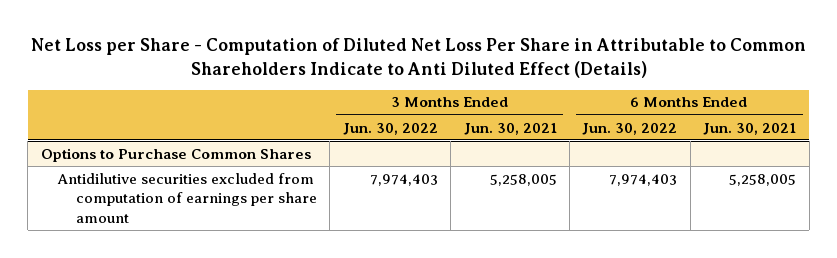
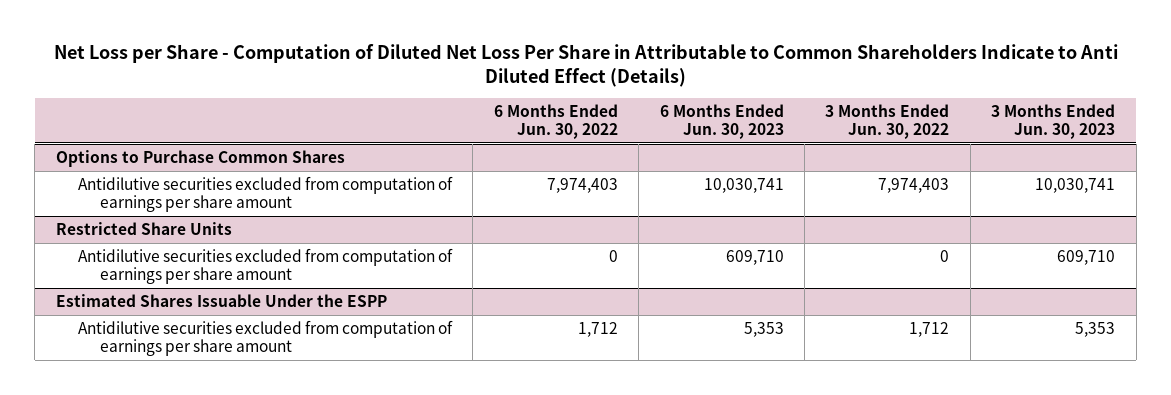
- | 3 Months Ended Jun. 30, 2022 | 3 Months Ended Jun. 30, 2021 | 6 Months Ended Jun. 30, 2022 | 6 Months Ended Jun. 30, 2021
+ | 6 Months Ended Jun. 30, 2022 | 6 Months Ended Jun. 30, 2023 | 3 Months Ended Jun. 30, 2022 | 3 Months Ended Jun. 30, 2023
+ Restricted Share Units
+ Antidilutive securities excluded from computation of earnings per share amount | 0 | 609,710 | 0 | 609,710
+ Estimated Shares Issuable Under the ESPP
+ Antidilutive securities excluded from computation of earnings per share amount | 1,712 | 5,353 | 1,712 | 5,353

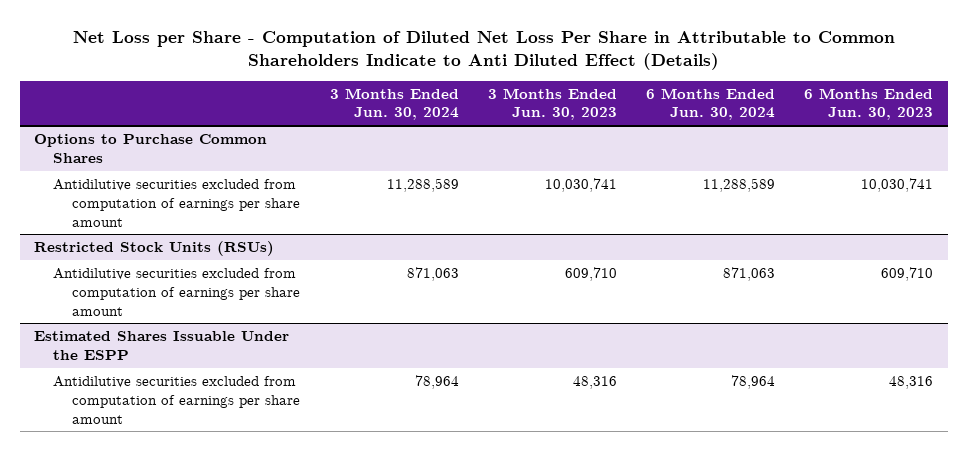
- | 6 Months Ended Jun. 30, 2022 | 6 Months Ended Jun. 30, 2023 | 3 Months Ended Jun. 30, 2022 | 3 Months Ended Jun. 30, 2023
+ | 3 Months Ended Jun. 30, 2024 | 3 Months Ended Jun. 30, 2023 | 6 Months Ended Jun. 30, 2024 | 6 Months Ended Jun. 30, 2023
- Restricted Share Units
+ Restricted Stock Units (RSUs)
@ Estimated Shares Issuable Under the ESPP
- Antidilutive securities excluded from computation of earnings per share amount | 1,712 | 5,353 | 1,712 | 5,353
+ Antidilutive securities excluded from computation of earnings per share amount | 78,964 | 48,316 | 78,964 | 48,316

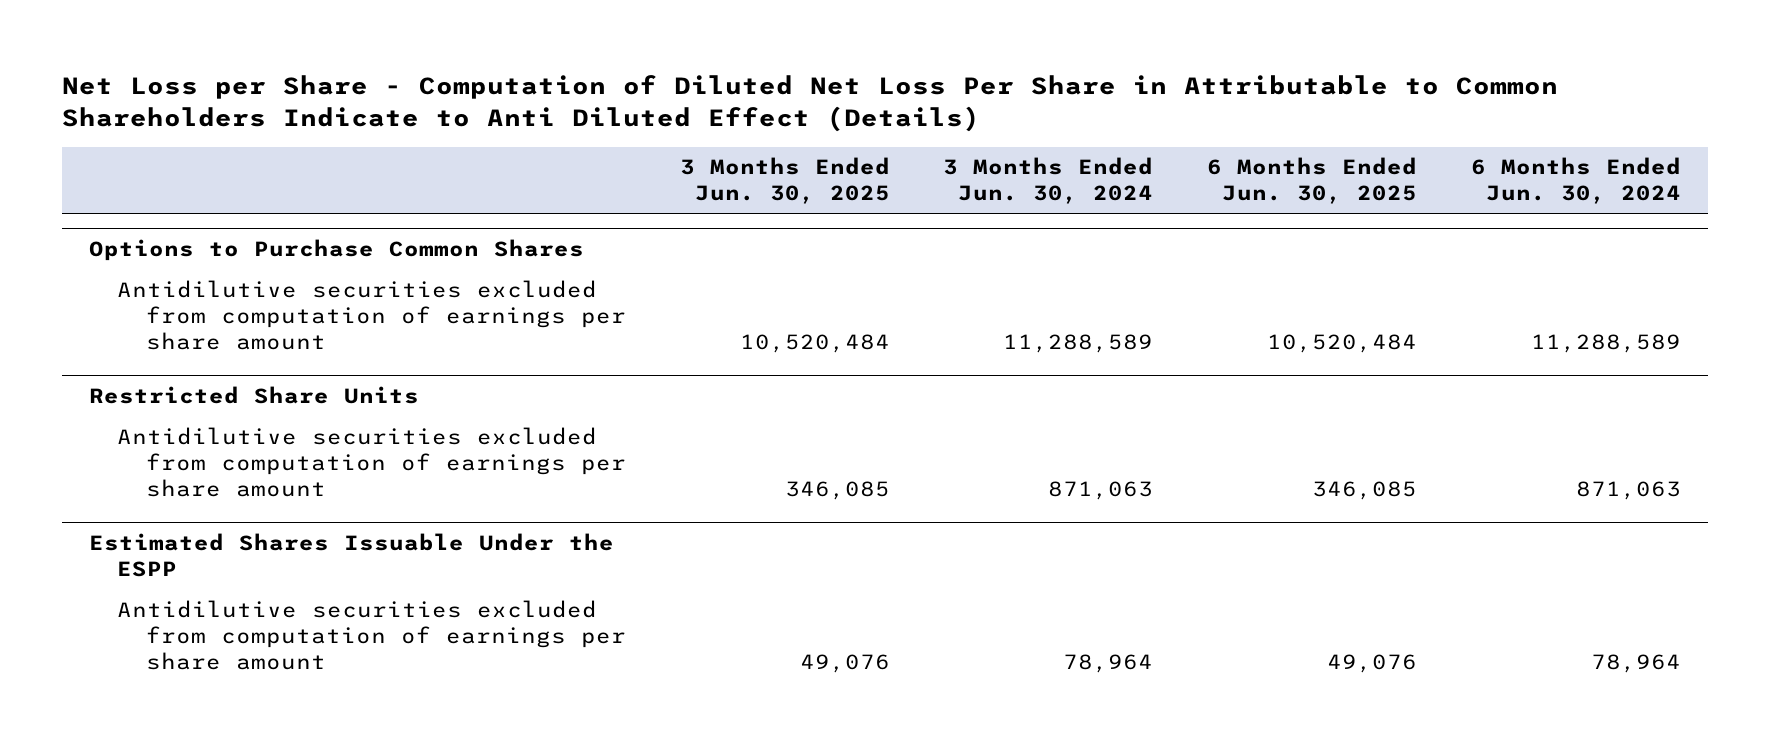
- | 3 Months Ended Jun. 30, 2024 | 3 Months Ended Jun. 30, 2023 | 6 Months Ended Jun. 30, 2024 | 6 Months Ended Jun. 30, 2023
+ | 3 Months Ended Jun. 30, 2025 | 3 Months Ended Jun. 30, 2024 | 6 Months Ended Jun. 30, 2025 | 6 Months Ended Jun. 30, 2024
- Restricted Stock Units (RSUs)
+ Restricted Share Units

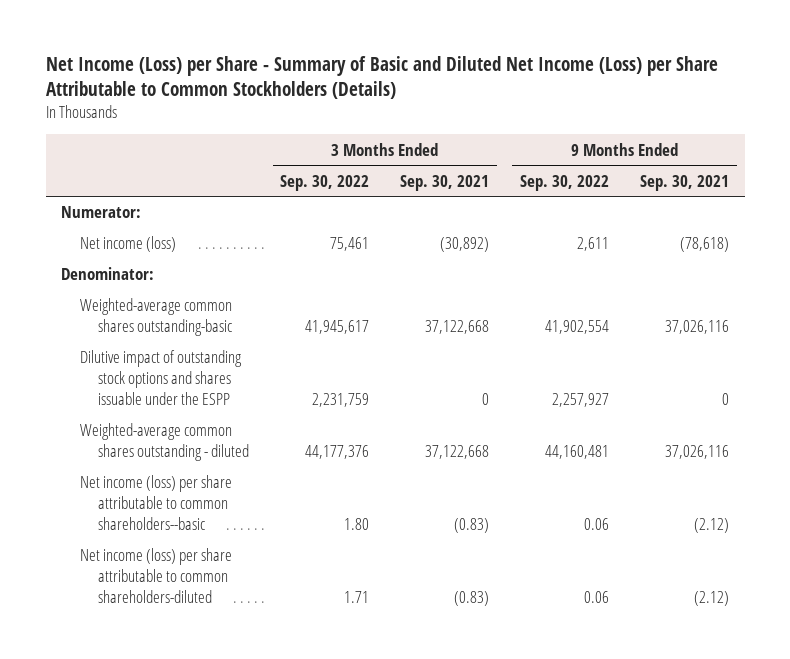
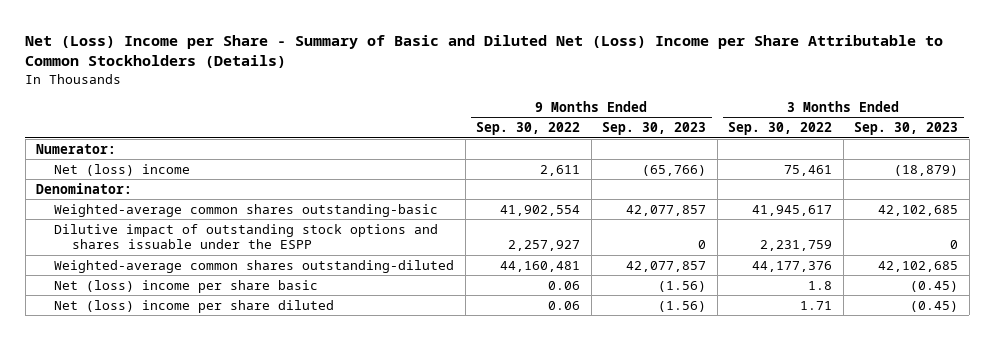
- Net Income (Loss) per Share - Summary of Basic and Diluted Net Income (Loss) per Share Attributable to Common Stockholders (Details)
+ Net (Loss) Income per Share - Summary of Basic and Diluted Net (Loss) Income per Share Attributable to Common Stockholders (Details)
- | 3 Months Ended Sep. 30, 2022 | 3 Months Ended Sep. 30, 2021 | 9 Months Ended Sep. 30, 2022 | 9 Months Ended Sep. 30, 2021
+ | 9 Months Ended Sep. 30, 2022 | 9 Months Ended Sep. 30, 2023 | 3 Months Ended Sep. 30, 2022 | 3 Months Ended Sep. 30, 2023
- Net income (loss) | 75,461 | (30,892) | 2,611 | (78,618)
+ Net (loss) income | 2,611 | (65,766) | 75,461 | (18,879)
- Weighted-average common shares outstanding - diluted | 44,177,376 | 37,122,668 | 44,160,481 | 37,026,116
- Net income (loss) per share attributable to common shareholders--basic | 1.80 | (0.83) | 0.06 | (2.12)
- Net income (loss) per share attributable to common shareholders-diluted | 1.71 | (0.83) | 0.06 | (2.12)
+ Weighted-average common shares outstanding-diluted | 44,160,481 | 42,077,857 | 44,177,376 | 42,102,685
+ Net (loss) income per share basic | 0.06 | (1.56) | 1.8 | (0.45)
+ Net (loss) income per share diluted | 0.06 | (1.56) | 1.71 | (0.45)

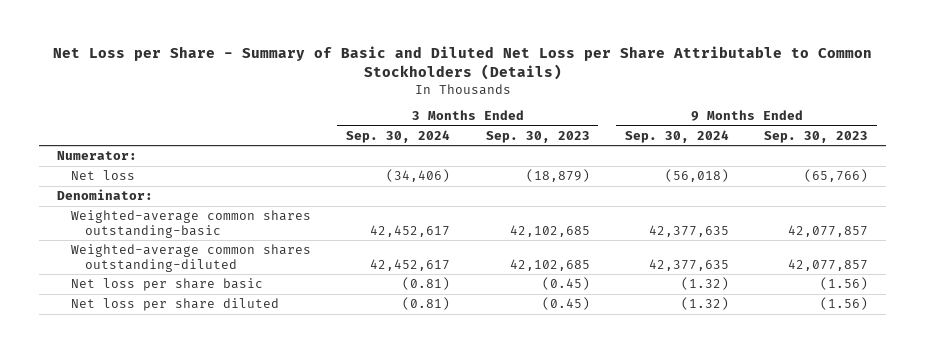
- Net (Loss) Income per Share - Summary of Basic and Diluted Net (Loss) Income per Share Attributable to Common Stockholders (Details)
+ Net Loss per Share - Summary of Basic and Diluted Net Loss per Share Attributable to Common Stockholders (Details)
- | 9 Months Ended Sep. 30, 2022 | 9 Months Ended Sep. 30, 2023 | 3 Months Ended Sep. 30, 2022 | 3 Months Ended Sep. 30, 2023
+ | 3 Months Ended Sep. 30, 2024 | 3 Months Ended Sep. 30, 2023 | 9 Months Ended Sep. 30, 2024 | 9 Months Ended Sep. 30, 2023
- Net (loss) income | 2,611 | (65,766) | 75,461 | (18,879)
+ Net loss | (34,406) | (18,879) | (56,018) | (65,766)
- Dilutive impact of outstanding stock options and shares issuable under the ESPP | 2,257,927 | 0 | 2,231,759 | 0
- Net (loss) income per share basic | 0.06 | (1.56) | 1.8 | (0.45)
- Net (loss) income per share diluted | 0.06 | (1.56) | 1.71 | (0.45)
+ Net loss per share basic | (0.81) | (0.45) | (1.32) | (1.56)
+ Net loss per share diluted | (0.81) | (0.45) | (1.32) | (1.56)

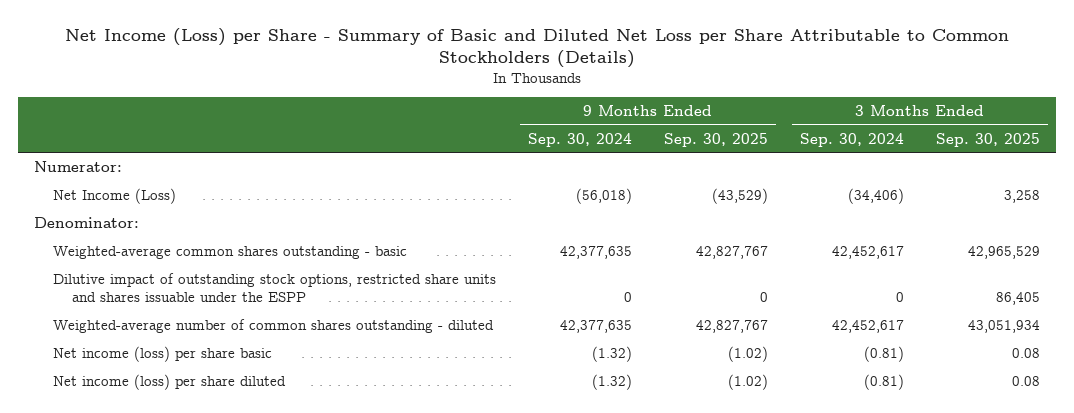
- Net Loss per Share - Summary of Basic and Diluted Net Loss per Share Attributable to Common Stockholders (Details)
+ Net Income (Loss) per Share - Summary of Basic and Diluted Net Loss per Share Attributable to Common Stockholders (Details)
- | 3 Months Ended Sep. 30, 2024 | 3 Months Ended Sep. 30, 2023 | 9 Months Ended Sep. 30, 2024 | 9 Months Ended Sep. 30, 2023
+ | 9 Months Ended Sep. 30, 2024 | 9 Months Ended Sep. 30, 2025 | 3 Months Ended Sep. 30, 2024 | 3 Months Ended Sep. 30, 2025
- Net loss | (34,406) | (18,879) | (56,018) | (65,766)
+ Net Income (Loss) | (56,018) | (43,529) | (34,406) | 3,258
- Weighted-average common shares outstanding-basic | 42,452,617 | 42,102,685 | 42,377,635 | 42,077,857
- Weighted-average common shares outstanding-diluted | 42,452,617 | 42,102,685 | 42,377,635 | 42,077,857
- Net loss per share basic | (0.81) | (0.45) | (1.32) | (1.56)
- Net loss per share diluted | (0.81) | (0.45) | (1.32) | (1.56)
+ Weighted-average common shares outstanding - basic | 42,377,635 | 42,827,767 | 42,452,617 | 42,965,529
+ Dilutive impact of outstanding stock options, restricted share units and shares issuable under the ESPP | 0 | 0 | 0 | 86,405
+ Weighted-average number of common shares outstanding - diluted | 42,377,635 | 42,827,767 | 42,452,617 | 43,051,934
+ Net income (loss) per share basic | (1.32) | (1.02) | (0.81) | 0.08
+ Net income (loss) per share diluted | (1.32) | (1.02) | (0.81) | 0.08

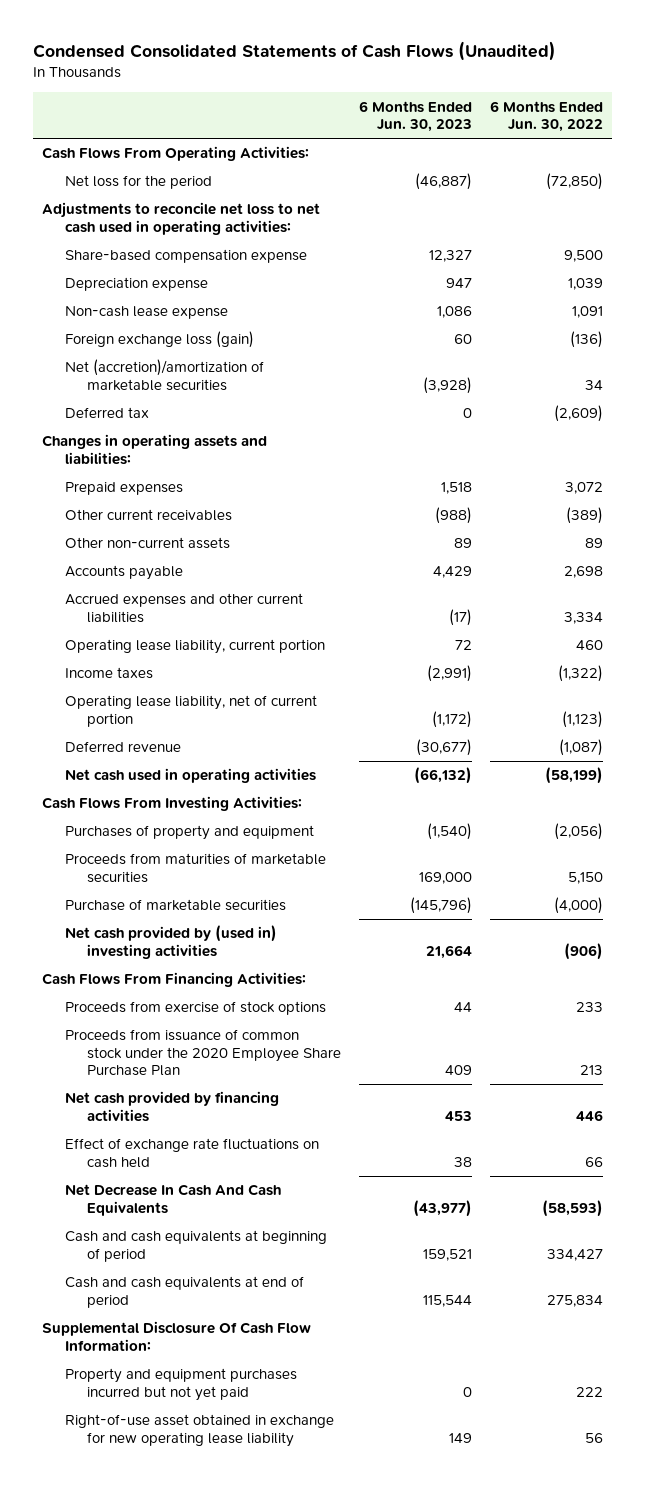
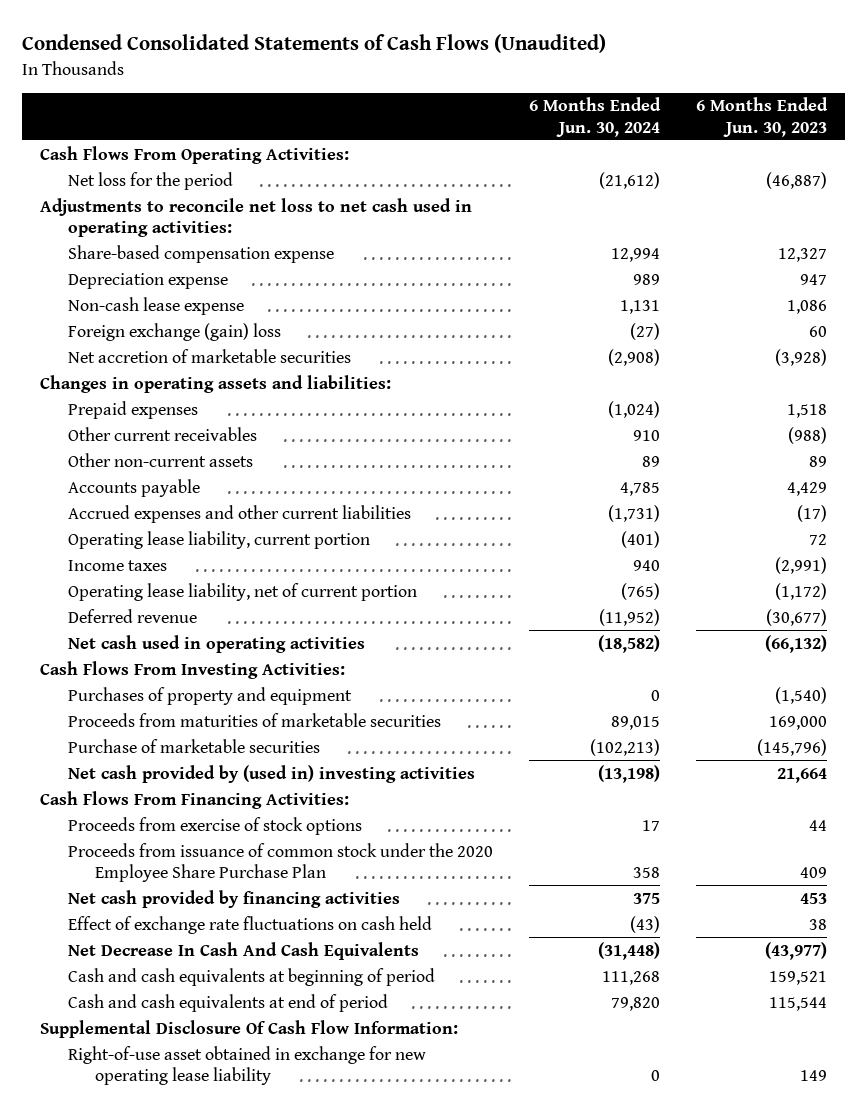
- | 6 Months Ended Jun. 30, 2023 | 6 Months Ended Jun. 30, 2022
+ | 6 Months Ended Jun. 30, 2024 | 6 Months Ended Jun. 30, 2023
- Foreign exchange loss (gain) | 60 | (136)
- Net (accretion)/amortization of marketable securities | (3,928) | 34
- Deferred tax | 0 | (2,609)
+ Foreign exchange (gain) loss | (27) | 60
+ Net accretion of marketable securities | (2,908) | (3,928)
- Property and equipment purchases incurred but not yet paid | 0 | 222

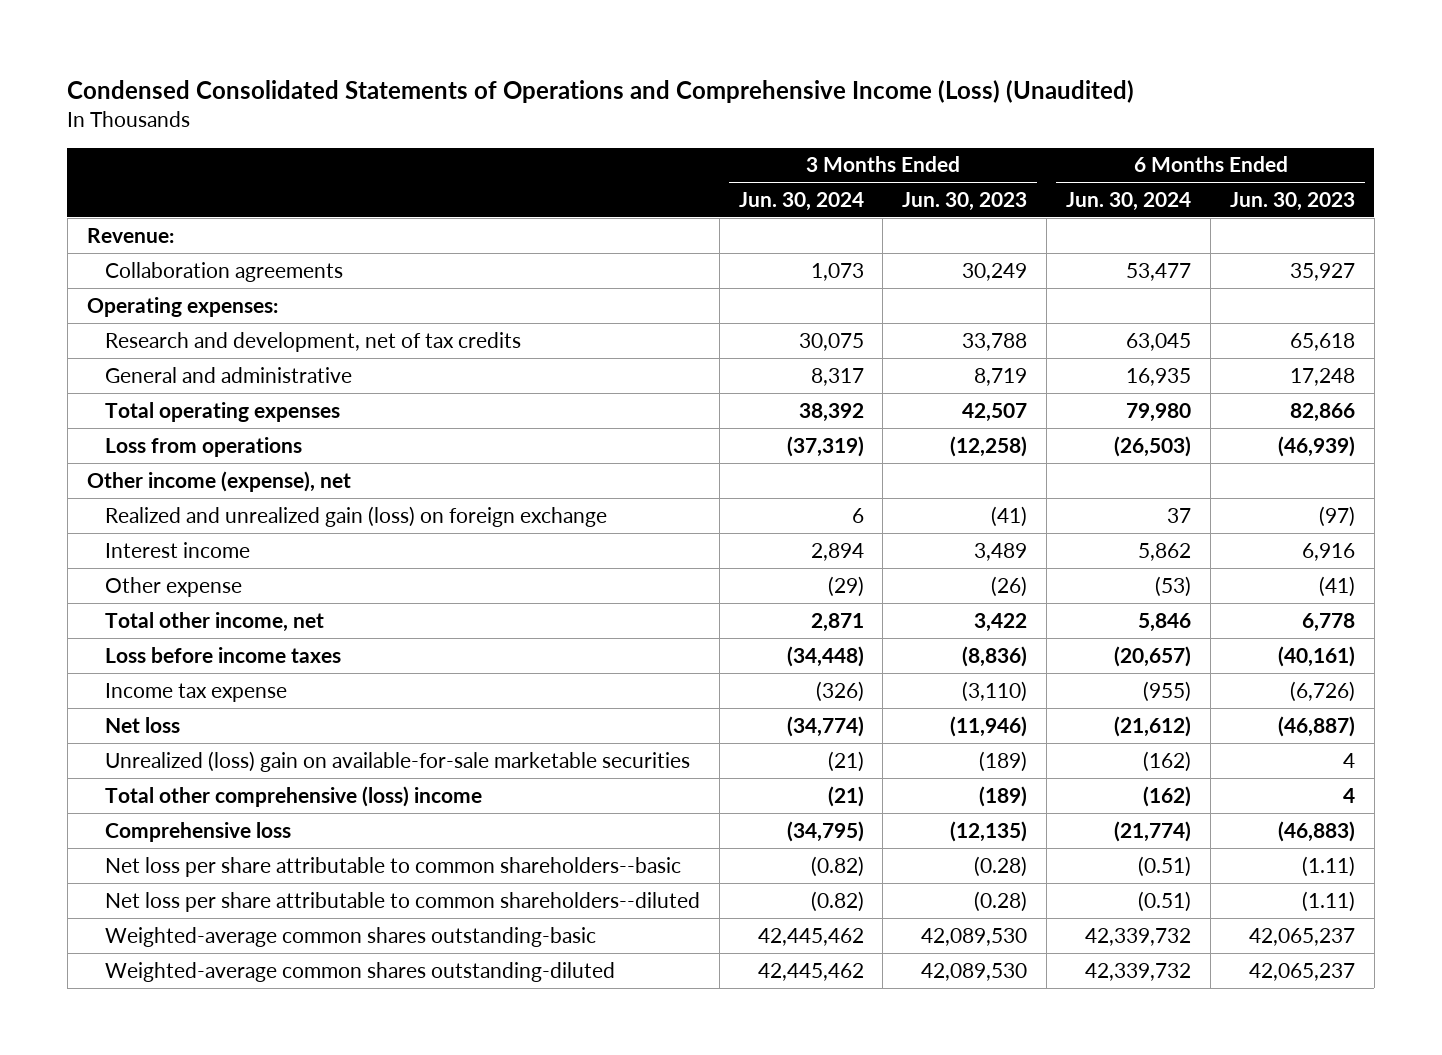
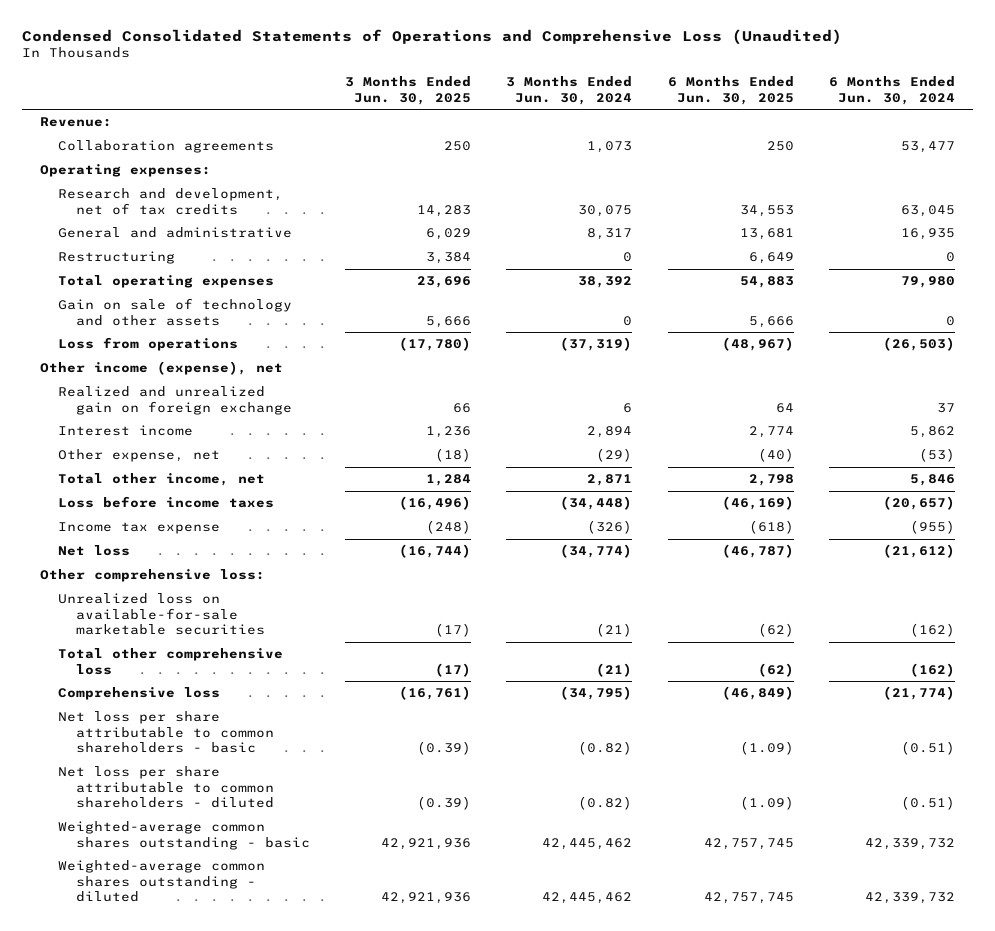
- Condensed Consolidated Statements of Operations and Comprehensive Income (Loss) (Unaudited)
+ Condensed Consolidated Statements of Operations and Comprehensive Loss (Unaudited)
- | 3 Months Ended Jun. 30, 2024 | 3 Months Ended Jun. 30, 2023 | 6 Months Ended Jun. 30, 2024 | 6 Months Ended Jun. 30, 2023
+ | 3 Months Ended Jun. 30, 2025 | 3 Months Ended Jun. 30, 2024 | 6 Months Ended Jun. 30, 2025 | 6 Months Ended Jun. 30, 2024
+ Restructuring | 3,384 | 0 | 6,649 | 0
+ Gain on sale of technology and other assets | 5,666 | 0 | 5,666 | 0
- Realized and unrealized gain (loss) on foreign exchange | 6 | (41) | 37 | (97)
+ Realized and unrealized gain on foreign exchange | 66 | 6 | 64 | 37
- Other expense | (29) | (26) | (53) | (41)
+ Other expense, net | (18) | (29) | (40) | (53)
- Unrealized (loss) gain on available-for-sale marketable securities | (21) | (189) | (162) | 4
- Total other comprehensive (loss) income | (21) | (189) | (162) | 4
+ Other comprehensive loss:
+ Unrealized loss on available-for-sale marketable securities | (17) | (21) | (62) | (162)
+ Total other comprehensive loss | (17) | (21) | (62) | (162)
- Net loss per share attributable to common shareholders--basic | (0.82) | (0.28) | (0.51) | (1.11)
- Net loss per share attributable to common shareholders--diluted | (0.82) | (0.28) | (0.51) | (1.11)
- Weighted-average common shares outstanding-basic | 42,445,462 | 42,089,530 | 42,339,732 | 42,065,237
- Weighted-average common shares outstanding-diluted | 42,445,462 | 42,089,530 | 42,339,732 | 42,065,237
+ Net loss per share attributable to common shareholders - basic | (0.39) | (0.82) | (1.09) | (0.51)
+ Net loss per share attributable to common shareholders - diluted | (0.39) | (0.82) | (1.09) | (0.51)
+ Weighted-average common shares outstanding - basic | 42,921,936 | 42,445,462 | 42,757,745 | 42,339,732
+ Weighted-average common shares outstanding - diluted | 42,921,936 | 42,445,462 | 42,757,745 | 42,339,732

